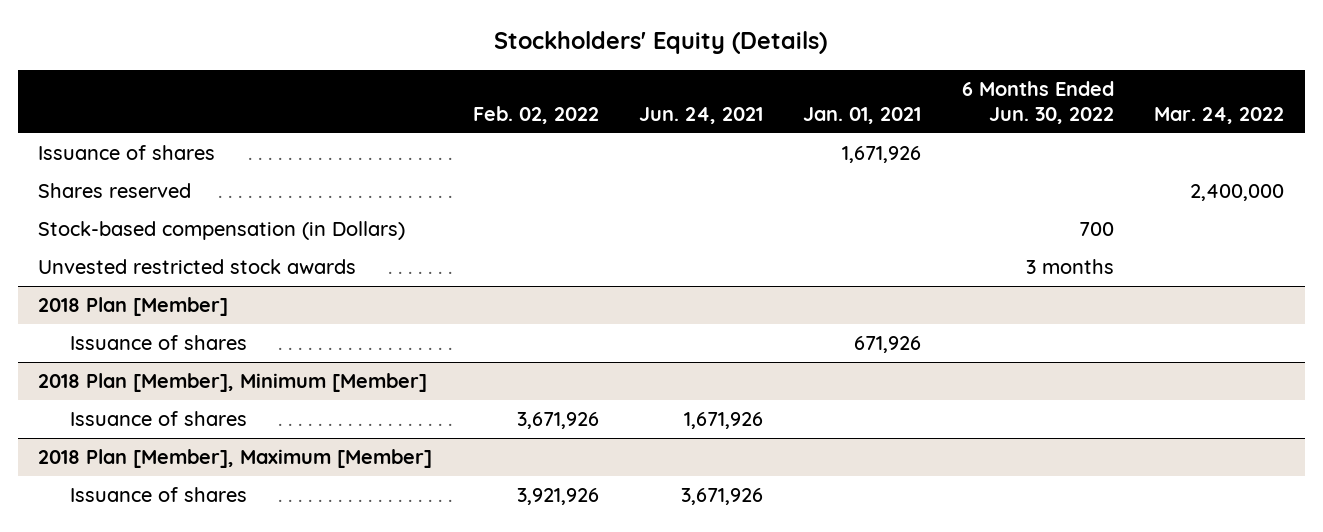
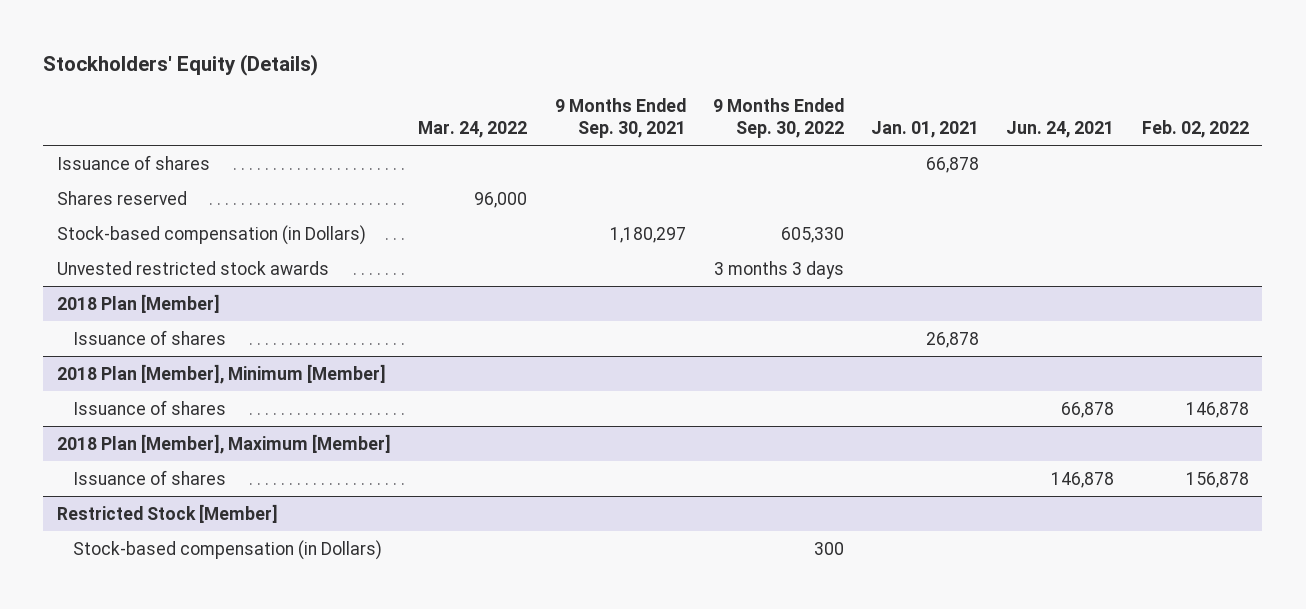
- | Feb. 02, 2022 | Jun. 24, 2021 | Jan. 01, 2021 | 6 Months Ended Jun. 30, 2022 | Mar. 24, 2022
+ | Mar. 24, 2022 | 9 Months Ended Sep. 30, 2021 | 9 Months Ended Sep. 30, 2022 | Jan. 01, 2021 | Jun. 24, 2021 | Feb. 02, 2022
- Issuance of shares | | | 1,671,926 | |
- Shares reserved | | | | | 2,400,000
+ Issuance of shares | | | | 66,878 | |
+ Shares reserved | 96,000 | | | | |
@ 2018 Plan [Member]
- Issuance of shares | | | 671,926 | |
+ Issuance of shares | | | | 26,878 | |
@ 2018 Plan [Member], Minimum [Member]
- Issuance of shares | 3,671,926 | 1,671,926 | | |
+ Issuance of shares | | | | | 66,878 | 146,878
@ 2018 Plan [Member], Maximum [Member]
- Issuance of shares | 3,921,926 | 3,671,926 | | |
+ Issuance of shares | | | | | 146,878 | 156,878
+ Restricted Stock [Member]
+ Stock-based compensation (in Dollars) | | | 300 | | |

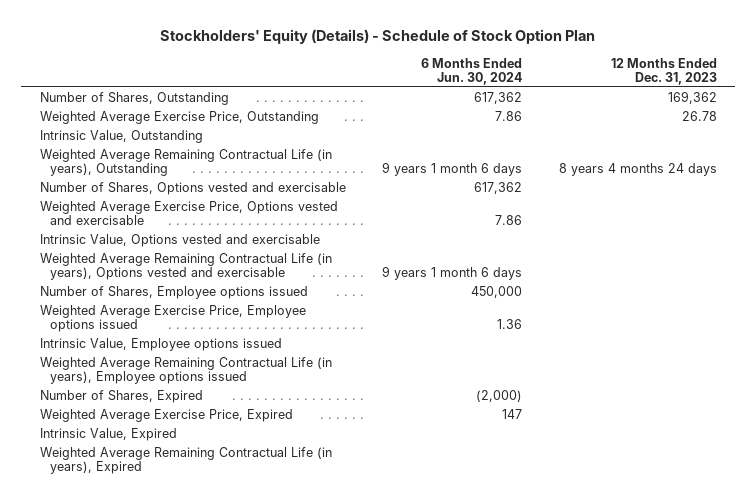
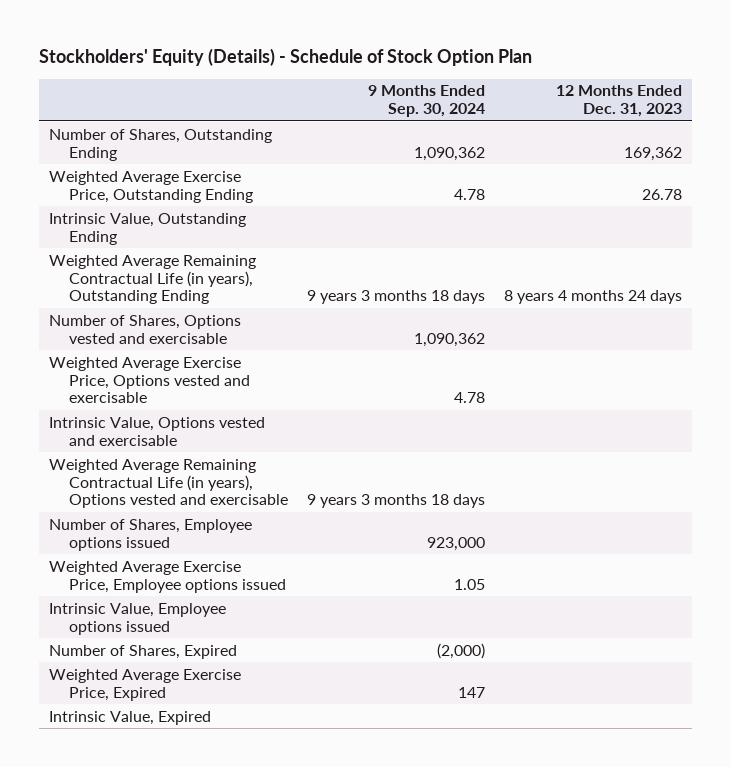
- | 6 Months Ended Jun. 30, 2024 | 12 Months Ended Dec. 31, 2023
+ | 9 Months Ended Sep. 30, 2024 | 12 Months Ended Dec. 31, 2023
- Number of Shares, Outstanding | 617,362 | 169,362
- Weighted Average Exercise Price, Outstanding | 7.86 | 26.78
- Intrinsic Value, Outstanding
- Weighted Average Remaining Contractual Life (in years), Outstanding | 9 years 1 month 6 days | 8 years 4 months 24 days
+ Number of Shares, Outstanding Ending | 1,090,362 | 169,362
+ Weighted Average Exercise Price, Outstanding Ending | 4.78 | 26.78
+ Intrinsic Value, Outstanding Ending
+ Weighted Average Remaining Contractual Life (in years), Outstanding Ending | 9 years 3 months 18 days | 8 years 4 months 24 days
- Weighted Average Remaining Contractual Life (in years), Employee options issued
- Weighted Average Remaining Contractual Life (in years), Expired

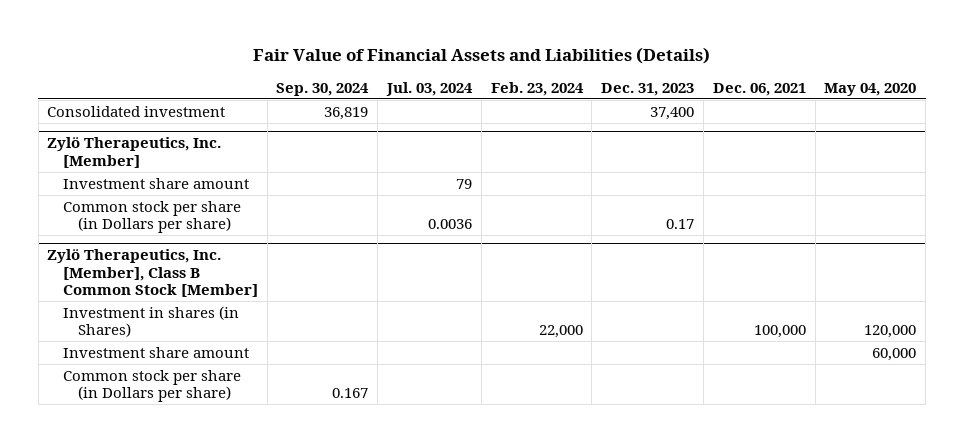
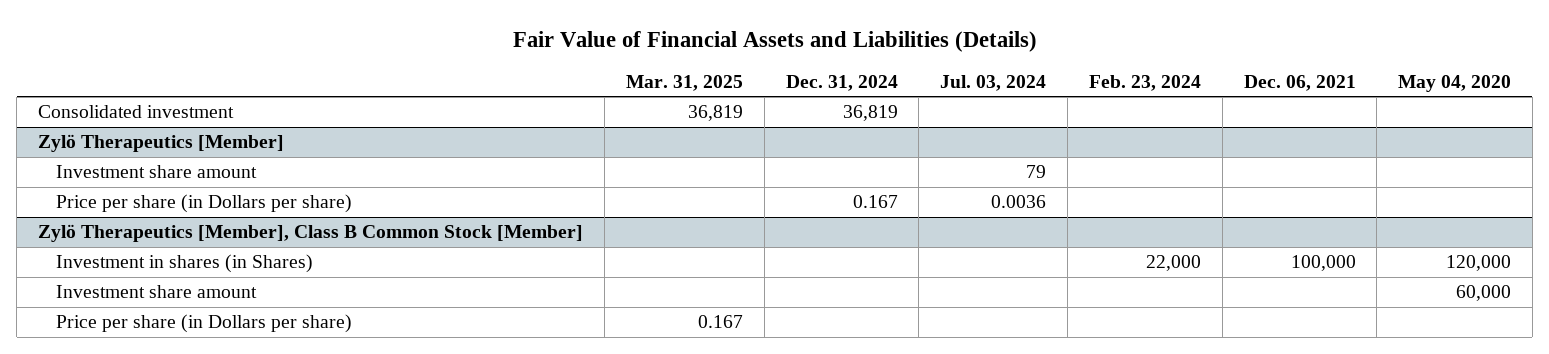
- | Sep. 30, 2024 | Jul. 03, 2024 | Feb. 23, 2024 | Dec. 31, 2023 | Dec. 06, 2021 | May 04, 2020
+ | Mar. 31, 2025 | Dec. 31, 2024 | Jul. 03, 2024 | Feb. 23, 2024 | Dec. 06, 2021 | May 04, 2020
- Zylö Therapeutics, Inc. [Member]
+ Zylö Therapeutics [Member]
- Common stock per share (in Dollars per share) | | 0.0036 | | 0.17 | |
- Zylö Therapeutics, Inc. [Member], Class B Common Stock [Member]
+ Price per share (in Dollars per share) | | 0.167 | 0.0036 | | |
+ Zylö Therapeutics [Member], Class B Common Stock [Member]
- Common stock per share (in Dollars per share) | 0.167 | | | | |
+ Price per share (in Dollars per share) | 0.167 | | | | |

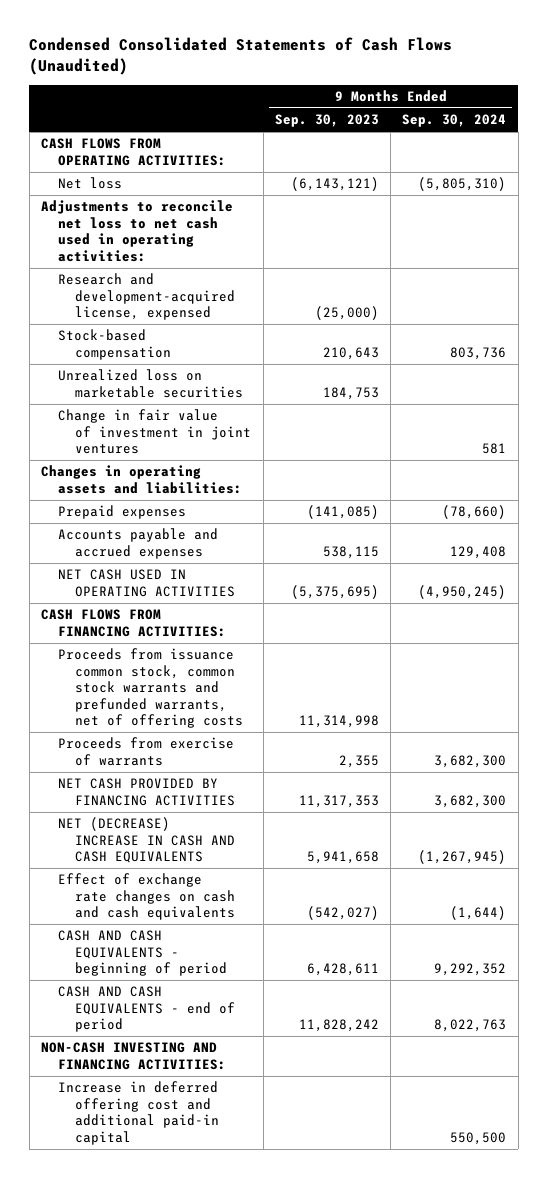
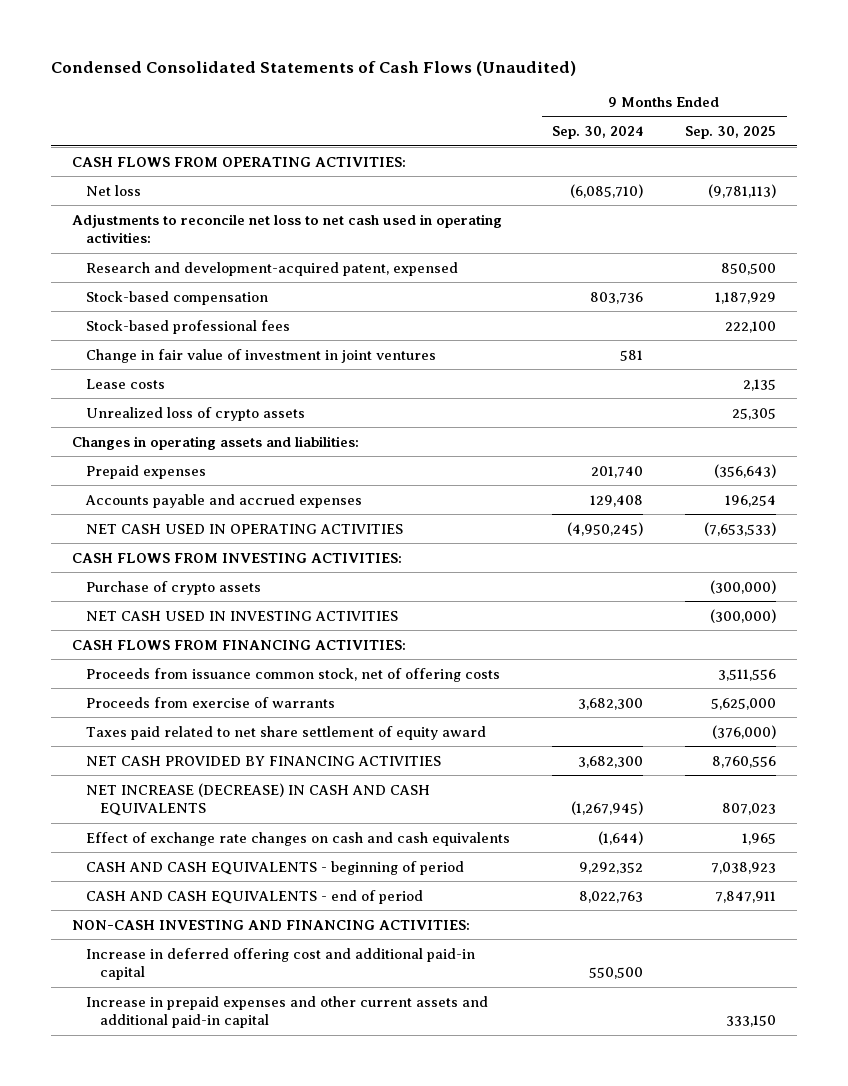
- | 9 Months Ended Sep. 30, 2023 | 9 Months Ended Sep. 30, 2024
+ | 9 Months Ended Sep. 30, 2024 | 9 Months Ended Sep. 30, 2025
- Net loss | (6,143,121) | (5,805,310)
+ Net loss | (6,085,710) | (9,781,113)
- Research and development-acquired license, expensed | (25,000) |
+ Research and development-acquired patent, expensed | | 850,500
- Unrealized loss on marketable securities | 184,753 |
+ Stock-based professional fees | | 222,100
+ Lease costs | | 2,135
+ Unrealized loss of crypto assets | | 25,305
- Prepaid expenses | (141,085) | (78,660)
+ Prepaid expenses | 201,740 | (356,643)
+ CASH FLOWS FROM INVESTING ACTIVITIES:
+ Purchase of crypto assets | | (300,000)
+ NET CASH USED IN INVESTING ACTIVITIES | | (300,000)
- Proceeds from issuance common stock, common stock warrants and prefunded warrants, net of offering costs | 11,314,998 |
+ Proceeds from issuance common stock, net of offering costs | | 3,511,556
+ Taxes paid related to net share settlement of equity award | | (376,000)
- NET (DECREASE) INCREASE IN CASH AND CASH EQUIVALENTS | 5,941,658 | (1,267,945)
+ NET INCREASE (DECREASE) IN CASH AND CASH EQUIVALENTS | (1,267,945) | 807,023
+ Increase in prepaid expenses and other current assets and additional paid-in capital | | 333,150

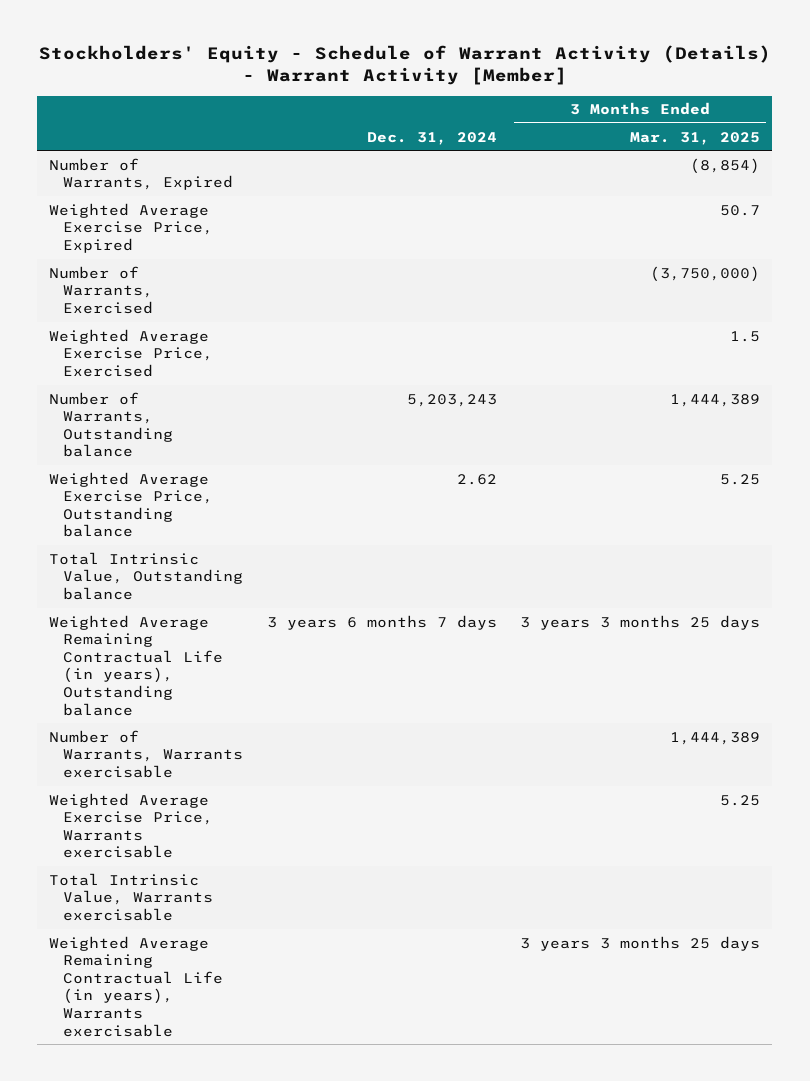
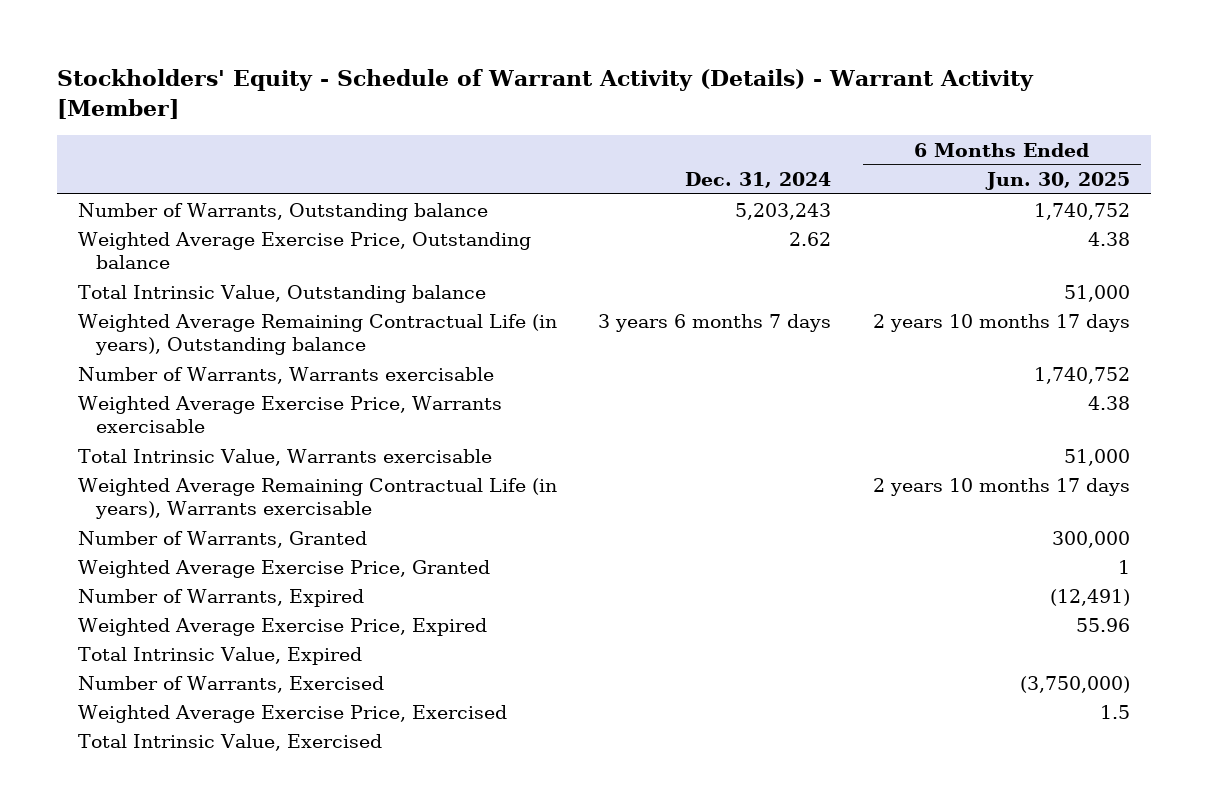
- | Dec. 31, 2024 | 3 Months Ended Mar. 31, 2025
+ | Dec. 31, 2024 | 6 Months Ended Jun. 30, 2025
+ Number of Warrants, Granted | | 300,000
+ Weighted Average Exercise Price, Granted | | 1
moved down: Number of Warrants, Expired | | (12,491)
moved down: Weighted Average Exercise Price, Expired | | 55.96
+ Total Intrinsic Value, Expired
moved down: Number of Warrants, Exercised | | (3,750,000)
moved down: Weighted Average Exercise Price, Exercised | | 1.5
+ Total Intrinsic Value, Exercised

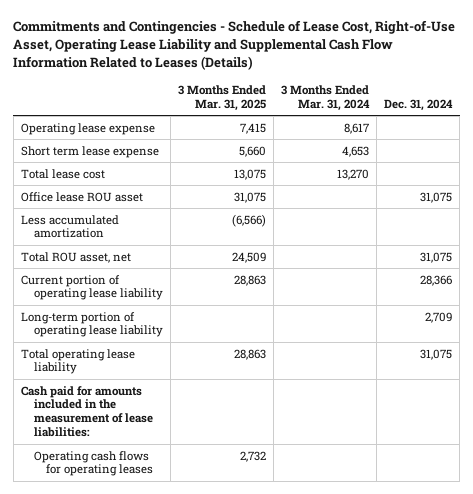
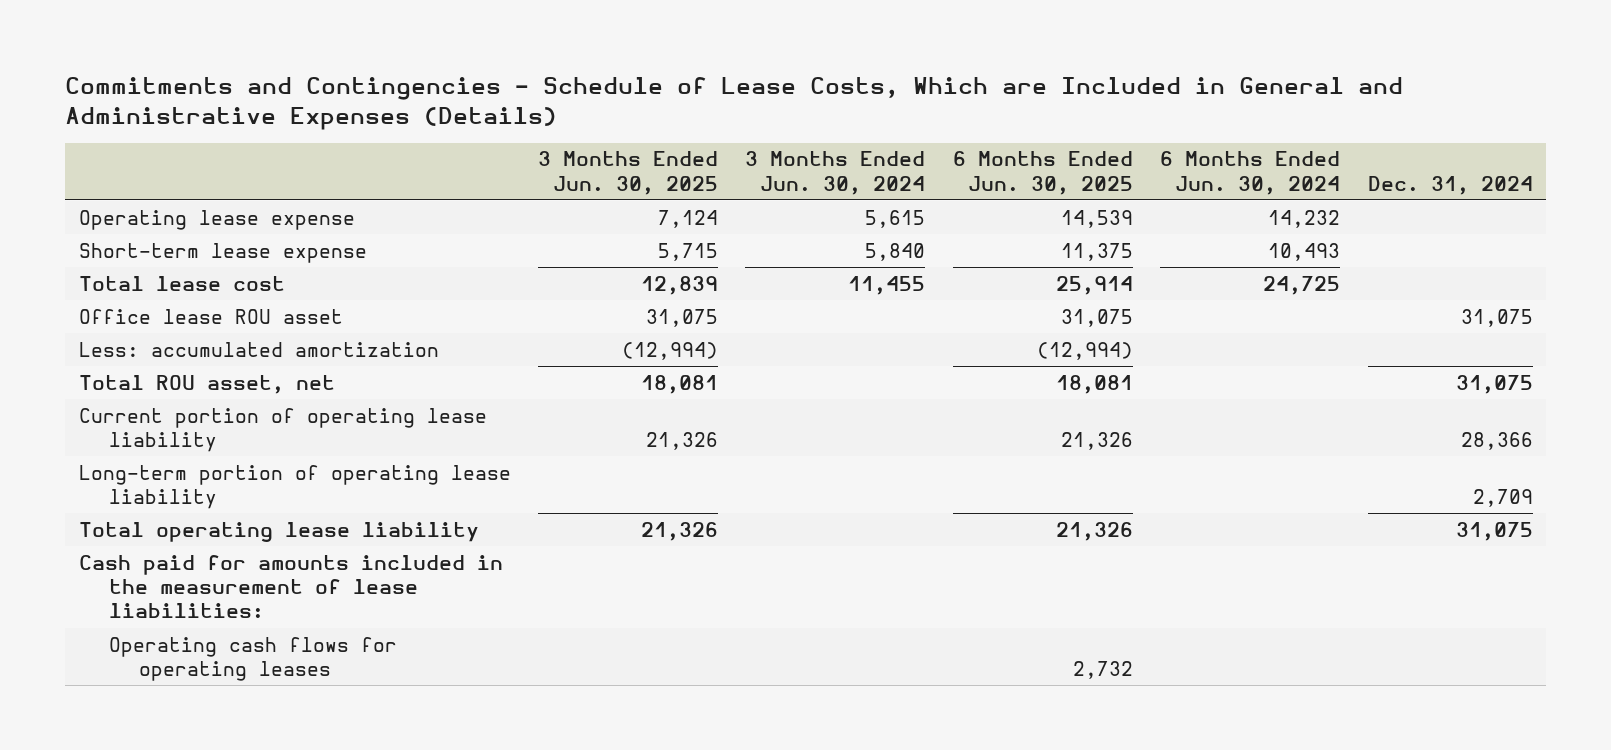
- Commitments and Contingencies - Schedule of Lease Cost, Right-of-Use Asset, Operating Lease Liability and Supplemental Cash Flow Information Related to Leases (Details)
+ Commitments and Contingencies - Schedule of Lease Costs, Which are Included in General and Administrative Expenses (Details)
- | 3 Months Ended Mar. 31, 2025 | 3 Months Ended Mar. 31, 2024 | Dec. 31, 2024
+ | 3 Months Ended Jun. 30, 2025 | 3 Months Ended Jun. 30, 2024 | 6 Months Ended Jun. 30, 2025 | 6 Months Ended Jun. 30, 2024 | Dec. 31, 2024
- Short term lease expense | 5,660 | 4,653 |
+ Short-term lease expense | 5,715 | 5,840 | 11,375 | 10,493 |
- Less accumulated amortization | (6,566) | |
+ Less: accumulated amortization | (12,994) | | (12,994) | |

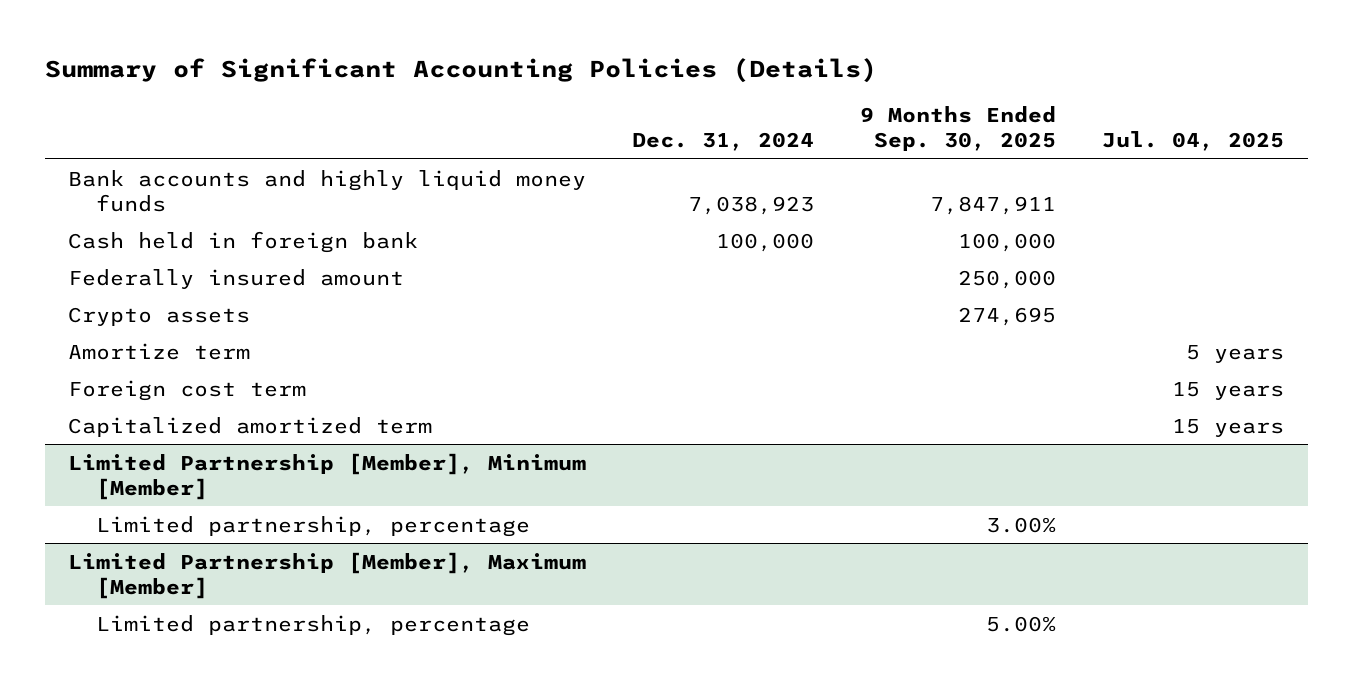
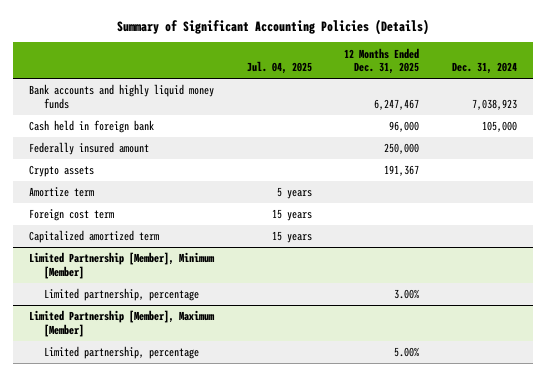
- | Dec. 31, 2024 | 9 Months Ended Sep. 30, 2025 | Jul. 04, 2025
+ | Jul. 04, 2025 | 12 Months Ended Dec. 31, 2025 | Dec. 31, 2024
- Cash held in foreign bank | 100,000 | 100,000 |
+ Cash held in foreign bank | | 96,000 | 105,000

